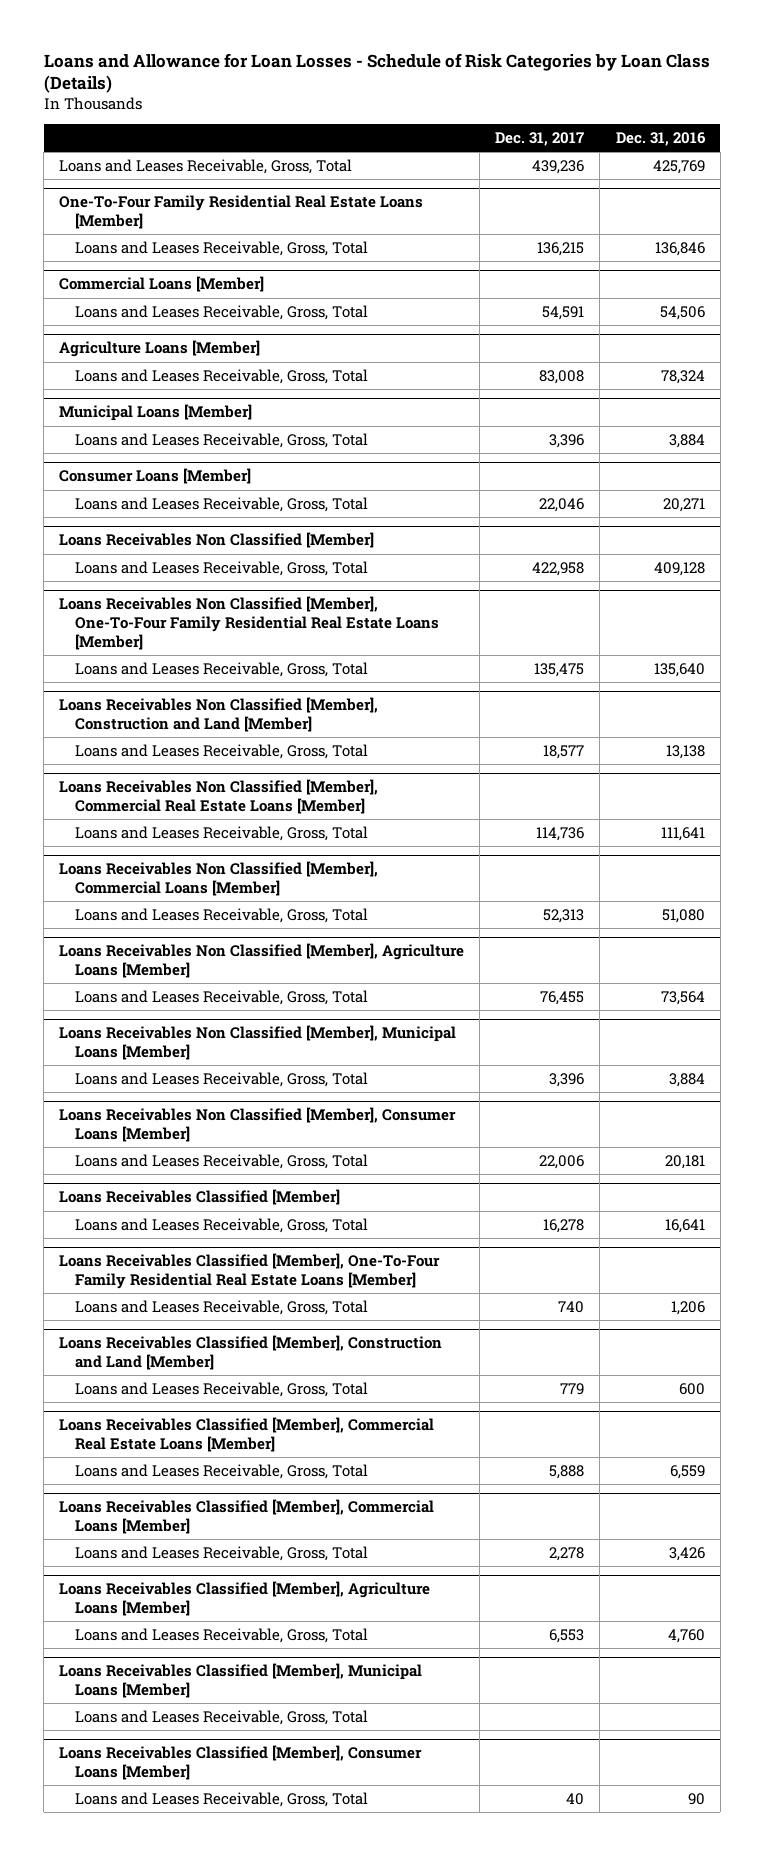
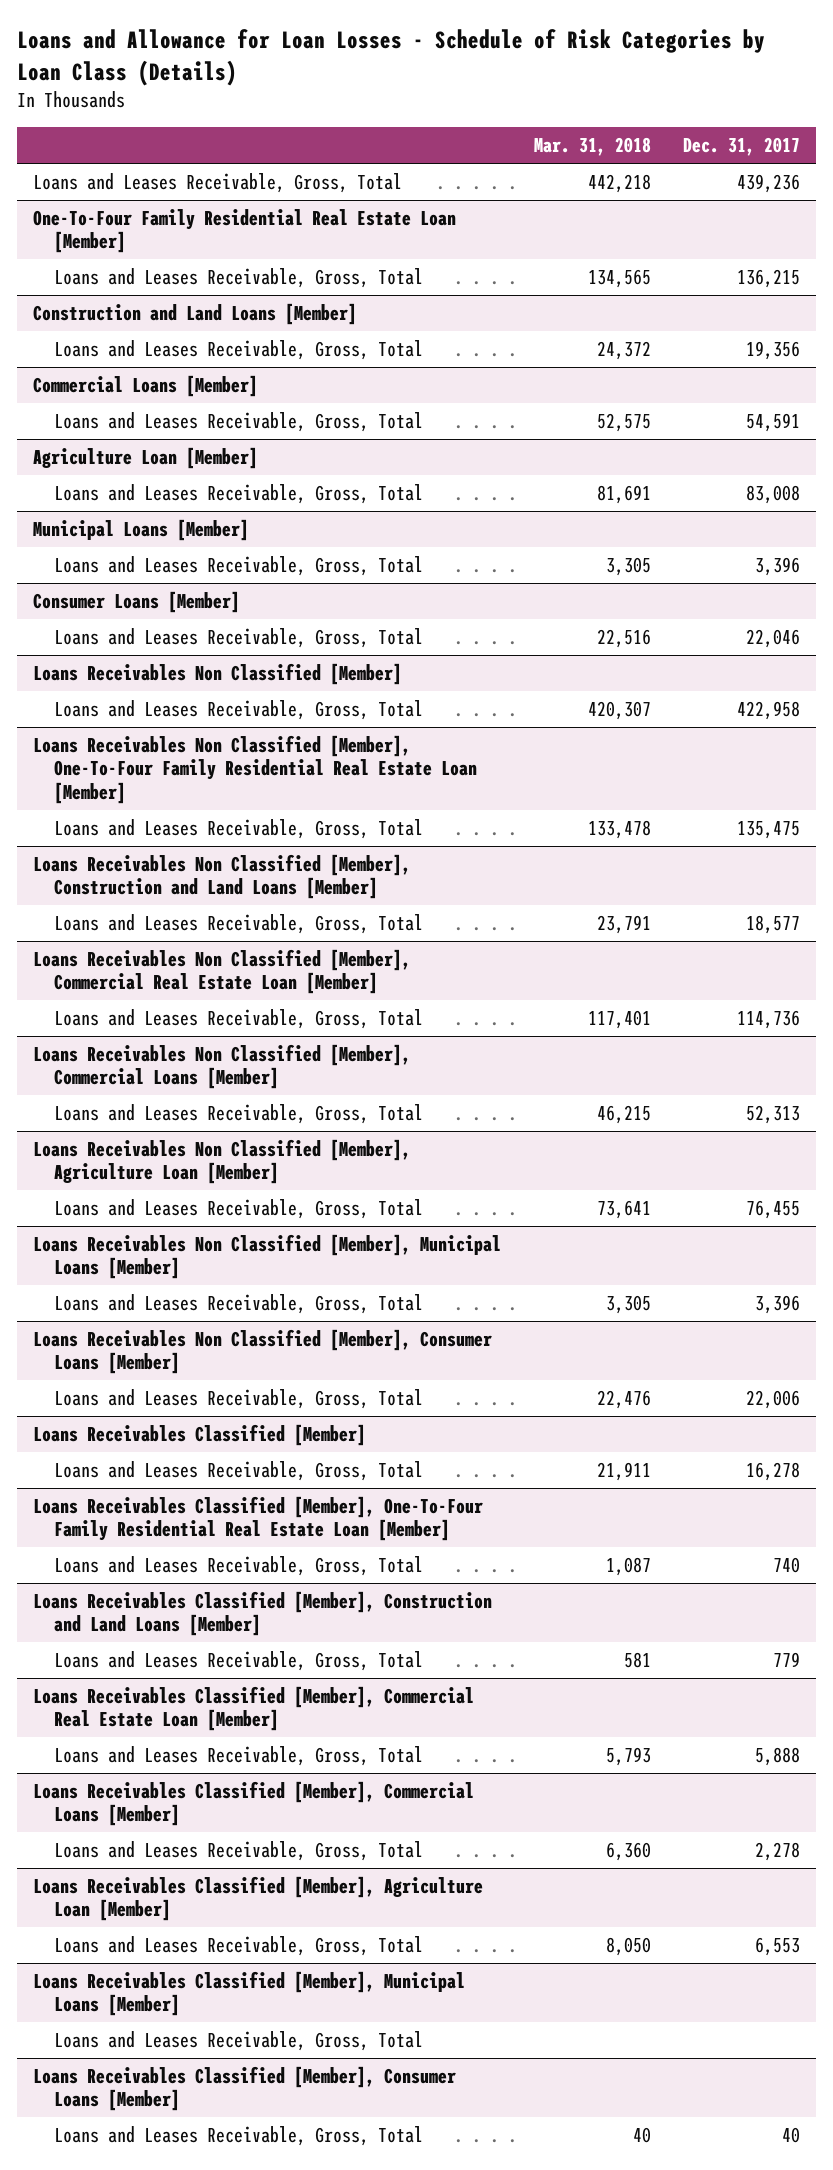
- | Dec. 31, 2017 | Dec. 31, 2016
+ | Mar. 31, 2018 | Dec. 31, 2017
- One-To-Four Family Residential Real Estate Loans [Member]
+ One-To-Four Family Residential Real Estate Loan [Member]
+ Construction and Land Loans [Member]
+ Loans and Leases Receivable, Gross, Total | 24,372 | 19,356
- Agriculture Loans [Member]
+ Agriculture Loan [Member]
- Loans Receivables Non Classified [Member], One-To-Four Family Residential Real Estate Loans [Member]
+ Loans Receivables Non Classified [Member], One-To-Four Family Residential Real Estate Loan [Member]
- Loans Receivables Non Classified [Member], Construction and Land [Member]
+ Loans Receivables Non Classified [Member], Construction and Land Loans [Member]
- Loans Receivables Non Classified [Member], Commercial Real Estate Loans [Member]
+ Loans Receivables Non Classified [Member], Commercial Real Estate Loan [Member]
- Loans Receivables Non Classified [Member], Agriculture Loans [Member]
+ Loans Receivables Non Classified [Member], Agriculture Loan [Member]
- Loans Receivables Classified [Member], One-To-Four Family Residential Real Estate Loans [Member]
+ Loans Receivables Classified [Member], One-To-Four Family Residential Real Estate Loan [Member]
- Loans Receivables Classified [Member], Construction and Land [Member]
+ Loans Receivables Classified [Member], Construction and Land Loans [Member]
- Loans Receivables Classified [Member], Commercial Real Estate Loans [Member]
+ Loans Receivables Classified [Member], Commercial Real Estate Loan [Member]
- Loans Receivables Classified [Member], Agriculture Loans [Member]
+ Loans Receivables Classified [Member], Agriculture Loan [Member]

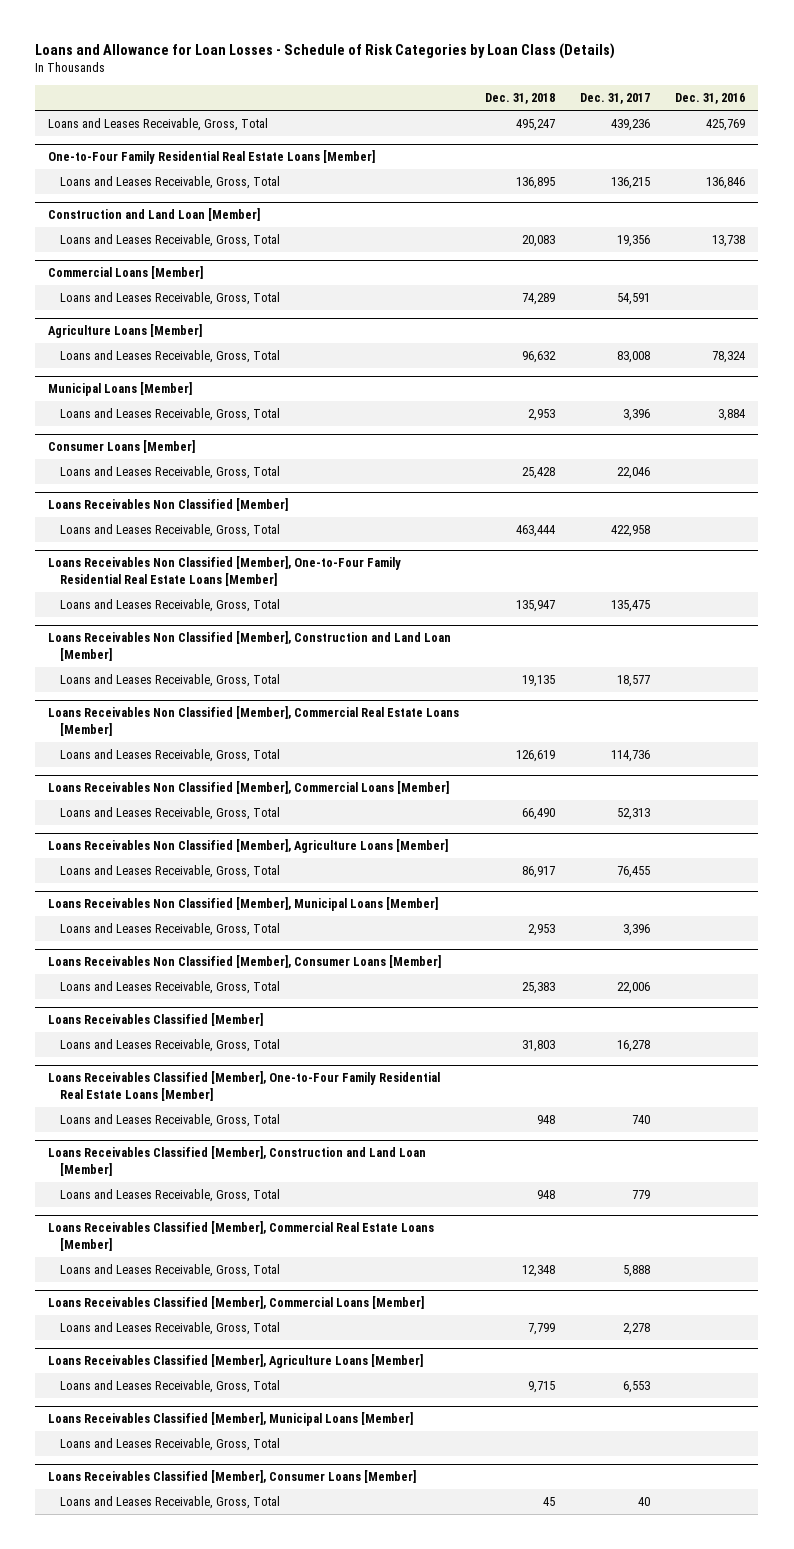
- | Mar. 31, 2018 | Dec. 31, 2017
+ | Dec. 31, 2018 | Dec. 31, 2017 | Dec. 31, 2016
- One-To-Four Family Residential Real Estate Loan [Member]
+ One-to-Four Family Residential Real Estate Loans [Member]
- Construction and Land Loans [Member]
+ Construction and Land Loan [Member]
- Agriculture Loan [Member]
+ Agriculture Loans [Member]
- Loans Receivables Non Classified [Member], One-To-Four Family Residential Real Estate Loan [Member]
+ Loans Receivables Non Classified [Member], One-to-Four Family Residential Real Estate Loans [Member]
- Loans Receivables Non Classified [Member], Construction and Land Loans [Member]
+ Loans Receivables Non Classified [Member], Construction and Land Loan [Member]
- Loans Receivables Non Classified [Member], Commercial Real Estate Loan [Member]
+ Loans Receivables Non Classified [Member], Commercial Real Estate Loans [Member]
- Loans Receivables Non Classified [Member], Agriculture Loan [Member]
+ Loans Receivables Non Classified [Member], Agriculture Loans [Member]
- Loans Receivables Classified [Member], One-To-Four Family Residential Real Estate Loan [Member]
+ Loans Receivables Classified [Member], One-to-Four Family Residential Real Estate Loans [Member]
- Loans Receivables Classified [Member], Construction and Land Loans [Member]
+ Loans Receivables Classified [Member], Construction and Land Loan [Member]
- Loans Receivables Classified [Member], Commercial Real Estate Loan [Member]
+ Loans Receivables Classified [Member], Commercial Real Estate Loans [Member]
- Loans Receivables Classified [Member], Agriculture Loan [Member]
+ Loans Receivables Classified [Member], Agriculture Loans [Member]

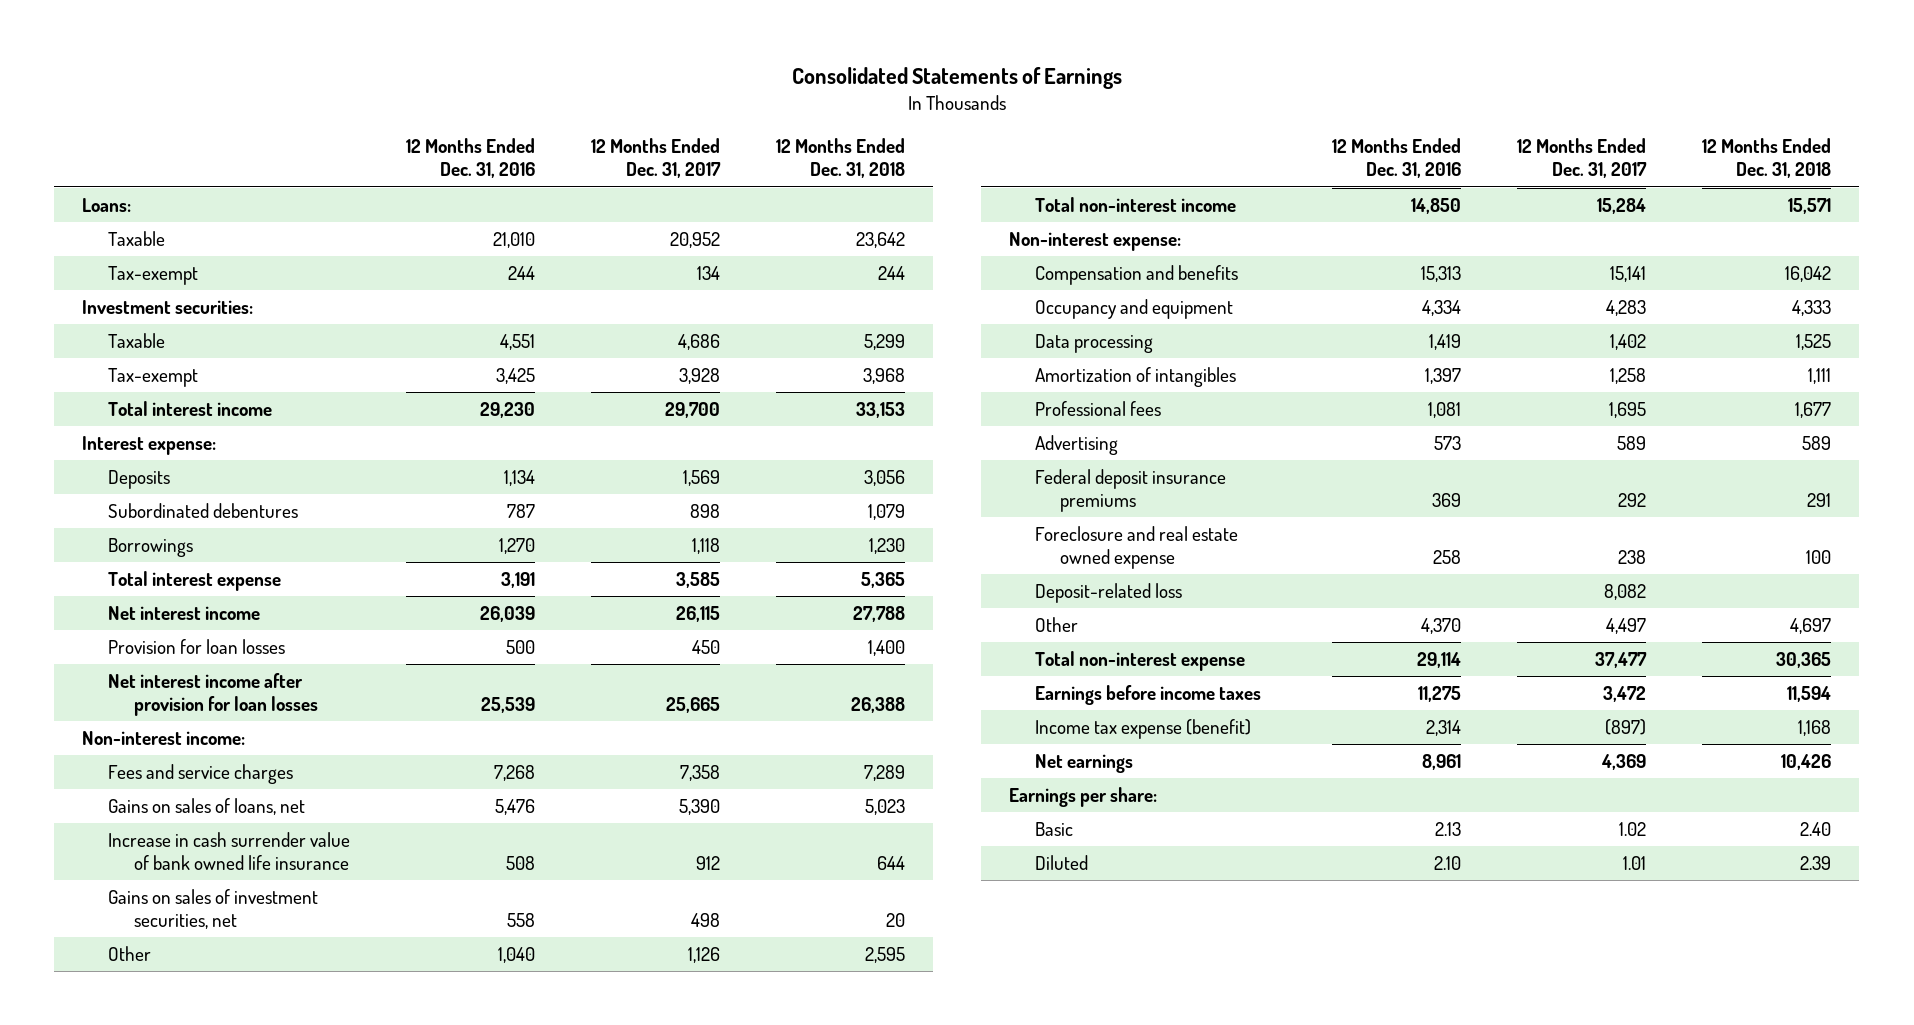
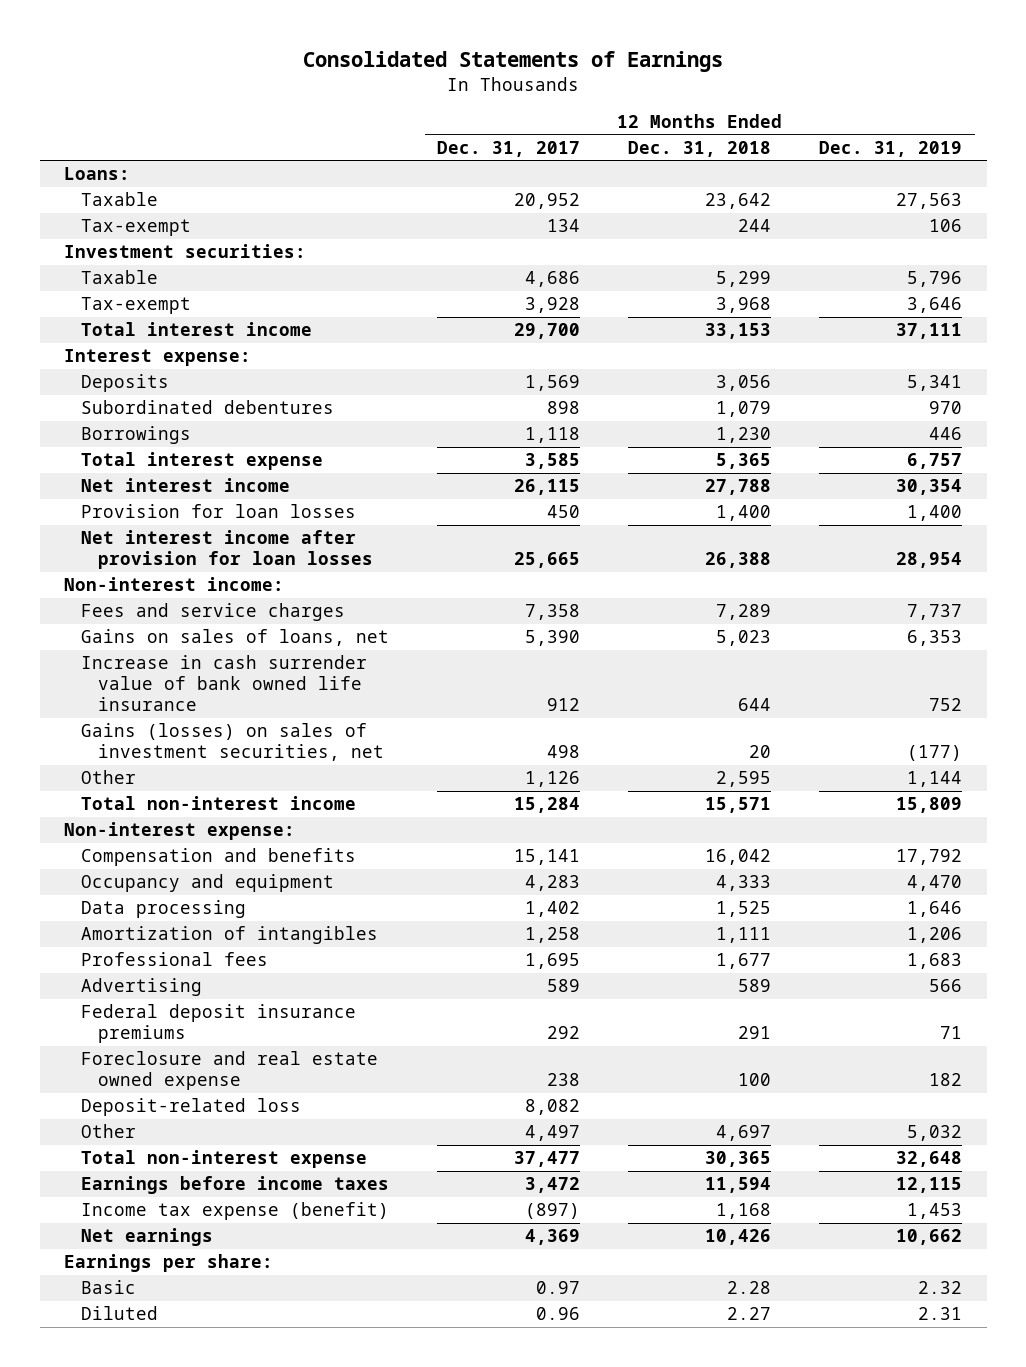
- | 12 Months Ended Dec. 31, 2016 | 12 Months Ended Dec. 31, 2017 | 12 Months Ended Dec. 31, 2018
+ | 12 Months Ended Dec. 31, 2017 | 12 Months Ended Dec. 31, 2018 | 12 Months Ended Dec. 31, 2019
- Gains on sales of investment securities, net | 558 | 498 | 20
+ Gains (losses) on sales of investment securities, net | 498 | 20 | (177)
- Basic | 2.13 | 1.02 | 2.40
- Diluted | 2.10 | 1.01 | 2.39
+ Basic | 0.97 | 2.28 | 2.32
+ Diluted | 0.96 | 2.27 | 2.31

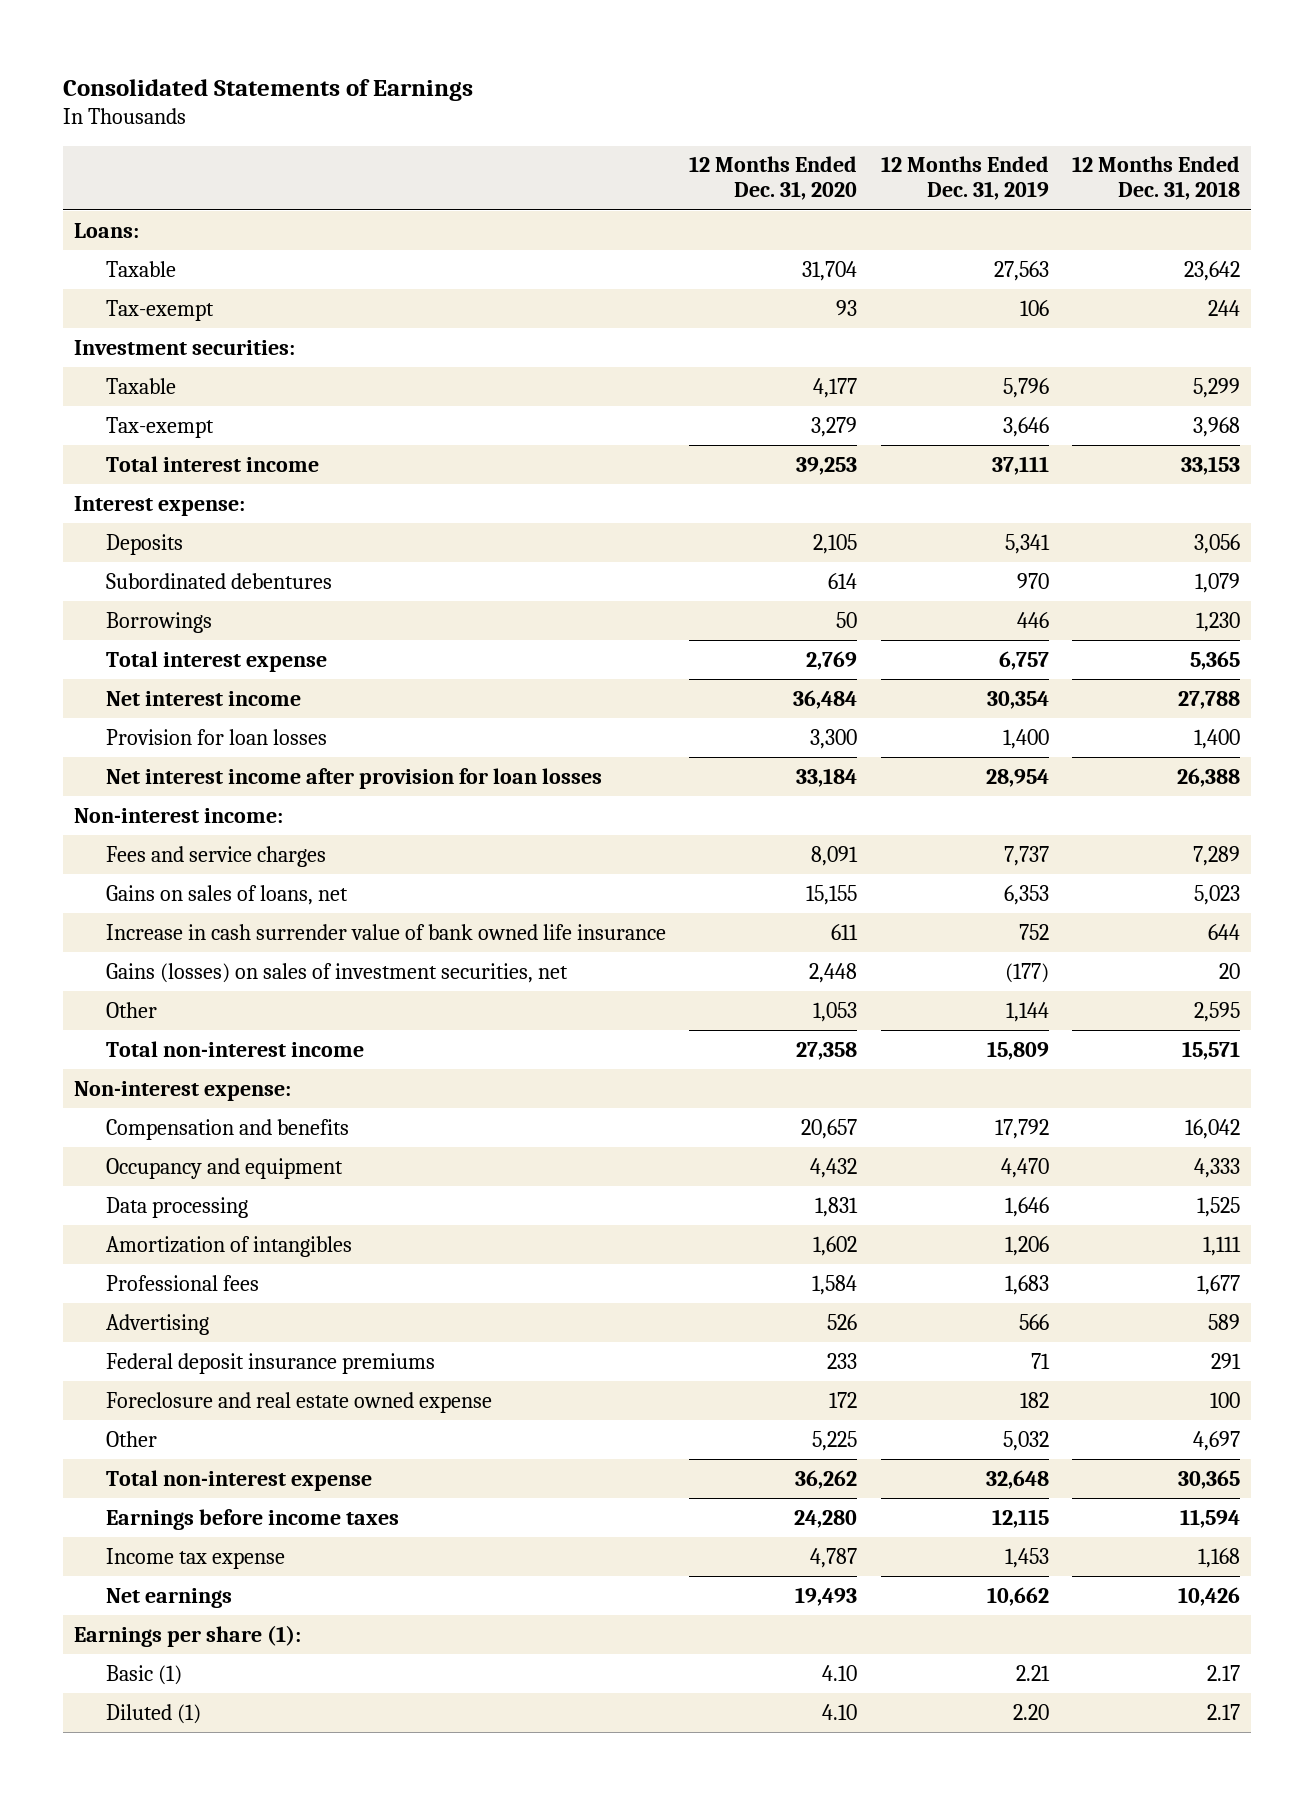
- | 12 Months Ended Dec. 31, 2017 | 12 Months Ended Dec. 31, 2018 | 12 Months Ended Dec. 31, 2019
+ | 12 Months Ended Dec. 31, 2020 | 12 Months Ended Dec. 31, 2019 | 12 Months Ended Dec. 31, 2018
- Deposit-related loss | 8,082 | |
- Income tax expense (benefit) | (897) | 1,168 | 1,453
+ Income tax expense | 4,787 | 1,453 | 1,168
- Earnings per share:
- Basic | 0.97 | 2.28 | 2.32
- Diluted | 0.96 | 2.27 | 2.31
+ Earnings per share (1):
+ Basic (1) | 4.10 | 2.21 | 2.17
+ Diluted (1) | 4.10 | 2.20 | 2.17

